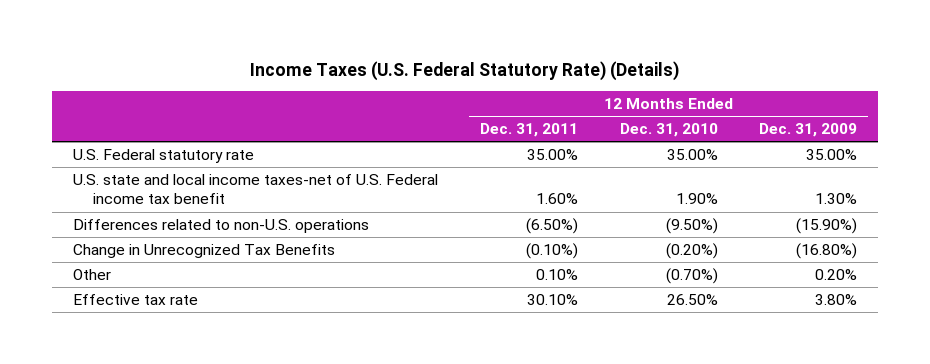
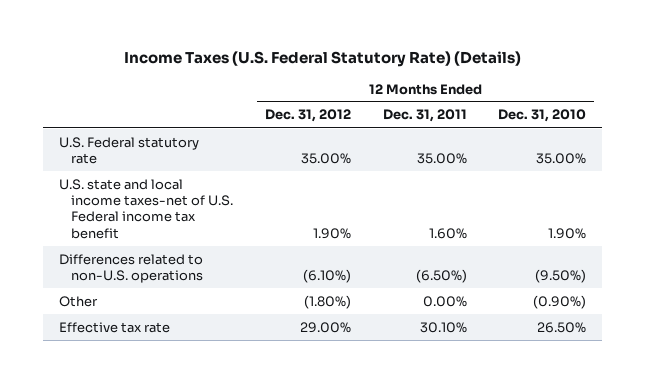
- | 12 Months Ended Dec. 31, 2011 | 12 Months Ended Dec. 31, 2010 | 12 Months Ended Dec. 31, 2009
+ | 12 Months Ended Dec. 31, 2012 | 12 Months Ended Dec. 31, 2011 | 12 Months Ended Dec. 31, 2010
- Change in Unrecognized Tax Benefits | (0.10%) | (0.20%) | (16.80%)
- Other | 0.10% | (0.70%) | 0.20%
+ Other | (1.80%) | 0.00% | (0.90%)

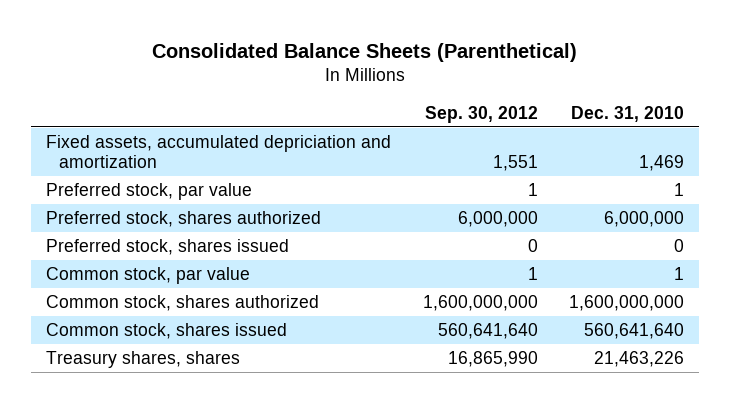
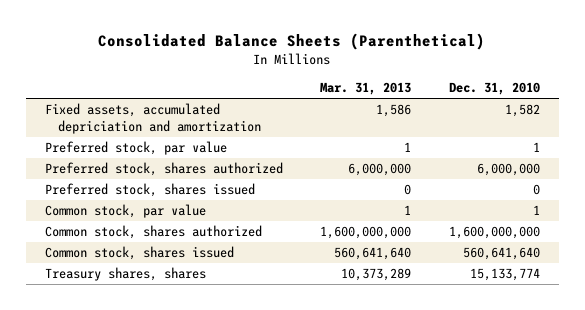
- | Sep. 30, 2012 | Dec. 31, 2010
+ | Mar. 31, 2013 | Dec. 31, 2010
- Fixed assets, accumulated depriciation and amortization | 1,551 | 1,469
+ Fixed assets, accumulated depriciation and amortization | 1,586 | 1,582
- Treasury shares, shares | 16,865,990 | 21,463,226
+ Treasury shares, shares | 10,373,289 | 15,133,774

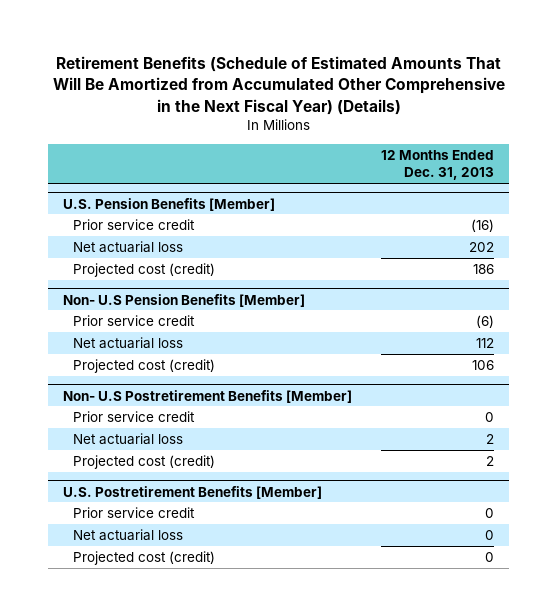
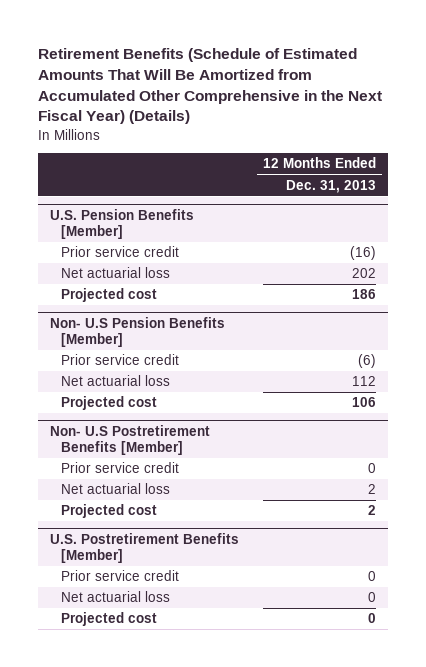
@ U.S. Pension Benefits [Member]
- Projected cost (credit) | 186
+ Projected cost | 186
@ Non- U.S Pension Benefits [Member]
- Projected cost (credit) | 106
+ Projected cost | 106
@ Non- U.S Postretirement Benefits [Member]
- Projected cost (credit) | 2
+ Projected cost | 2
@ U.S. Postretirement Benefits [Member]
- Projected cost (credit) | 0
+ Projected cost | 0

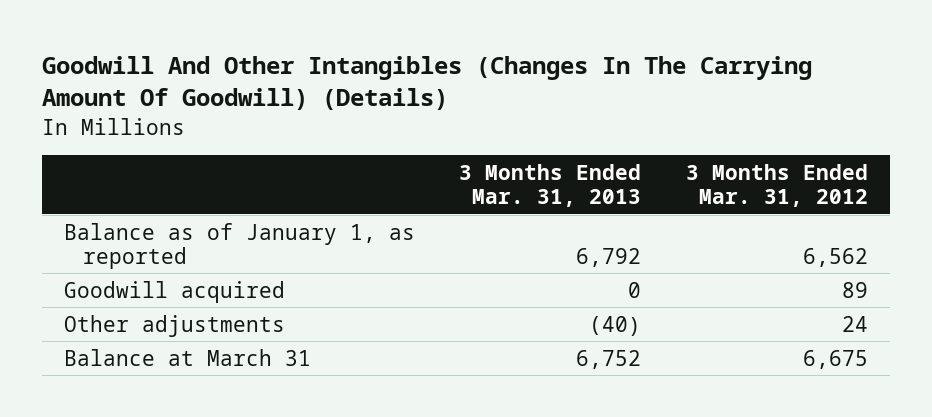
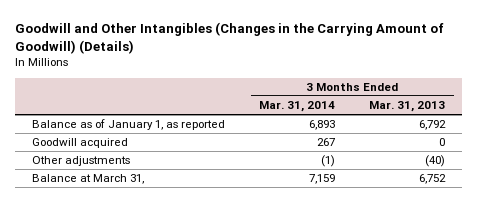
- Goodwill And Other Intangibles (Changes In The Carrying Amount Of Goodwill) (Details)
+ Goodwill and Other Intangibles (Changes in the Carrying Amount of Goodwill) (Details)
- | 3 Months Ended Mar. 31, 2013 | 3 Months Ended Mar. 31, 2012
+ | 3 Months Ended Mar. 31, 2014 | 3 Months Ended Mar. 31, 2013
- Balance at March 31 | 6,752 | 6,675
+ Balance at March 31, | 7,159 | 6,752

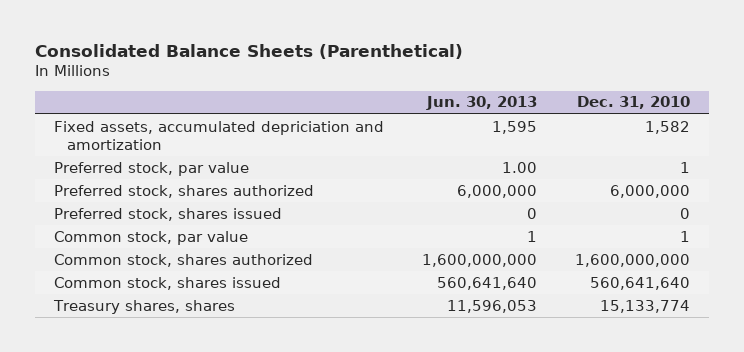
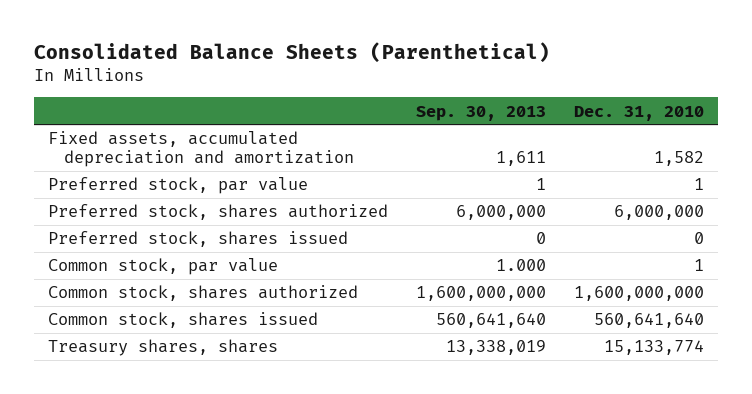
- | Jun. 30, 2013 | Dec. 31, 2010
+ | Sep. 30, 2013 | Dec. 31, 2010
- Fixed assets, accumulated depriciation and amortization | 1,595 | 1,582
+ Fixed assets, accumulated depreciation and amortization | 1,611 | 1,582

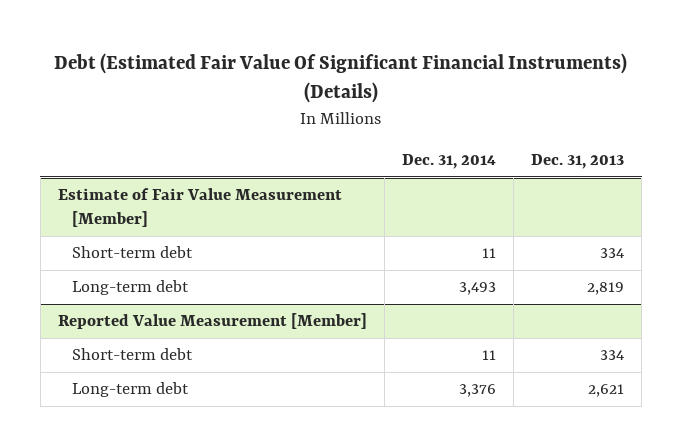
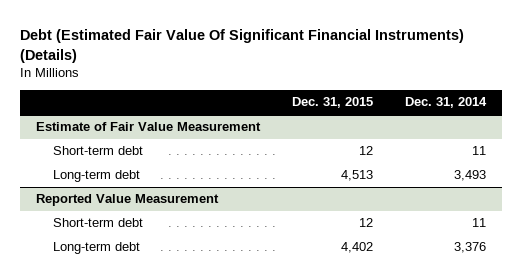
- | Dec. 31, 2014 | Dec. 31, 2013
+ | Dec. 31, 2015 | Dec. 31, 2014
- Estimate of Fair Value Measurement [Member]
+ Estimate of Fair Value Measurement
- Reported Value Measurement [Member]
+ Reported Value Measurement

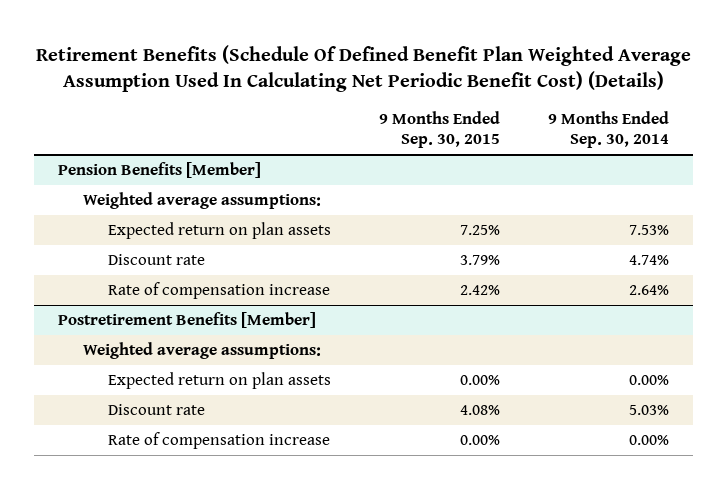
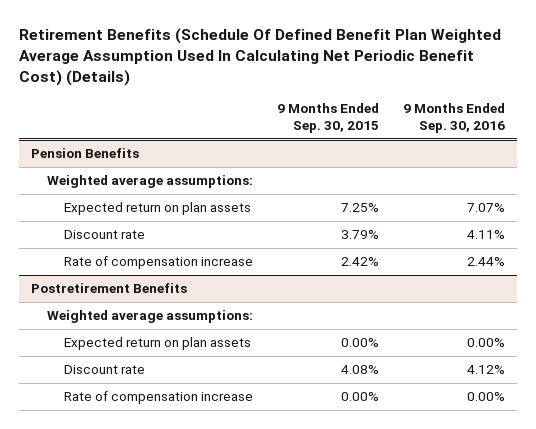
- | 9 Months Ended Sep. 30, 2015 | 9 Months Ended Sep. 30, 2014
+ | 9 Months Ended Sep. 30, 2015 | 9 Months Ended Sep. 30, 2016
- Pension Benefits [Member]
+ Pension Benefits
- Postretirement Benefits [Member]
+ Postretirement Benefits

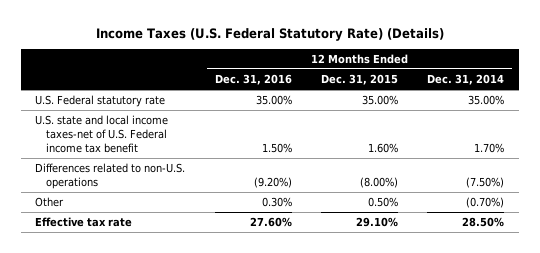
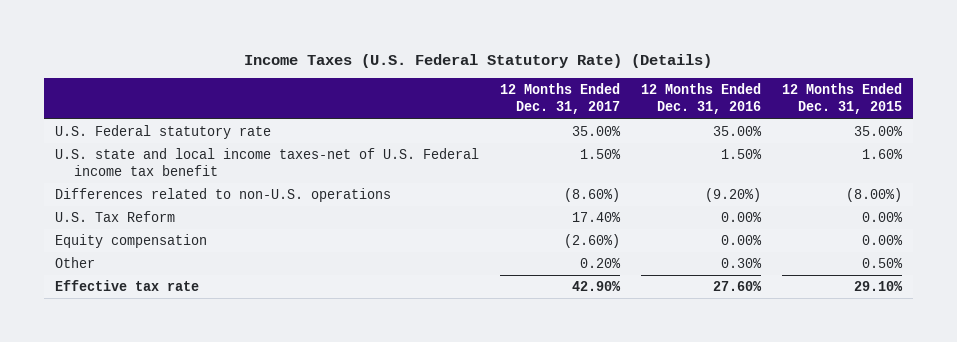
- | 12 Months Ended Dec. 31, 2016 | 12 Months Ended Dec. 31, 2015 | 12 Months Ended Dec. 31, 2014
+ | 12 Months Ended Dec. 31, 2017 | 12 Months Ended Dec. 31, 2016 | 12 Months Ended Dec. 31, 2015
+ U.S. Tax Reform | 17.40% | 0.00% | 0.00%
+ Equity compensation | (2.60%) | 0.00% | 0.00%

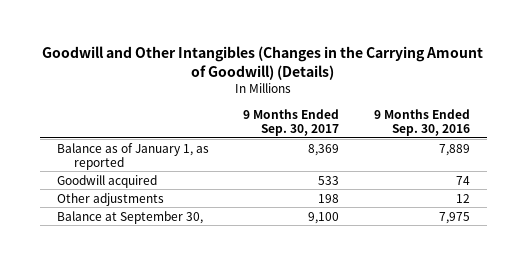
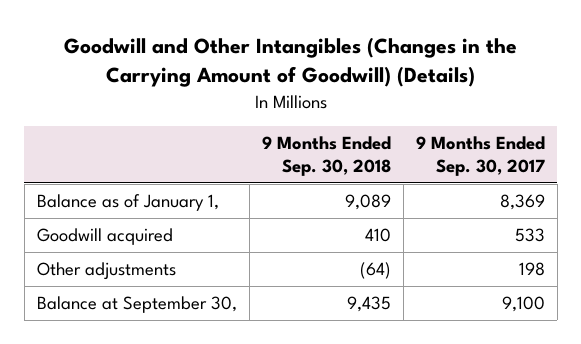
- | 9 Months Ended Sep. 30, 2017 | 9 Months Ended Sep. 30, 2016
+ | 9 Months Ended Sep. 30, 2018 | 9 Months Ended Sep. 30, 2017
- Balance as of January 1, as reported | 8,369 | 7,889
+ Balance as of January 1, | 9,089 | 8,369

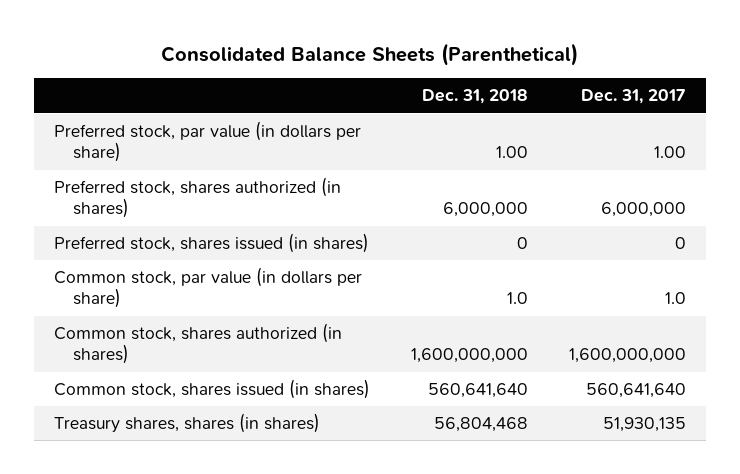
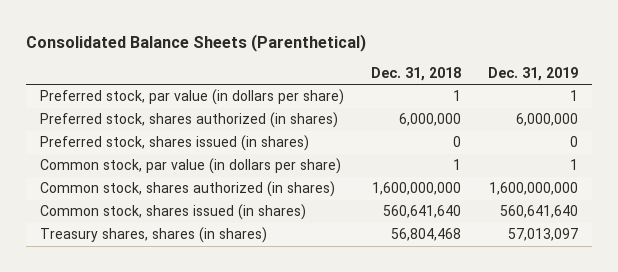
- | Dec. 31, 2018 | Dec. 31, 2017
+ | Dec. 31, 2018 | Dec. 31, 2019
- Preferred stock, par value (in dollars per share) | 1.00 | 1.00
+ Preferred stock, par value (in dollars per share) | 1 | 1
- Common stock, par value (in dollars per share) | 1.0 | 1.0
+ Common stock, par value (in dollars per share) | 1 | 1

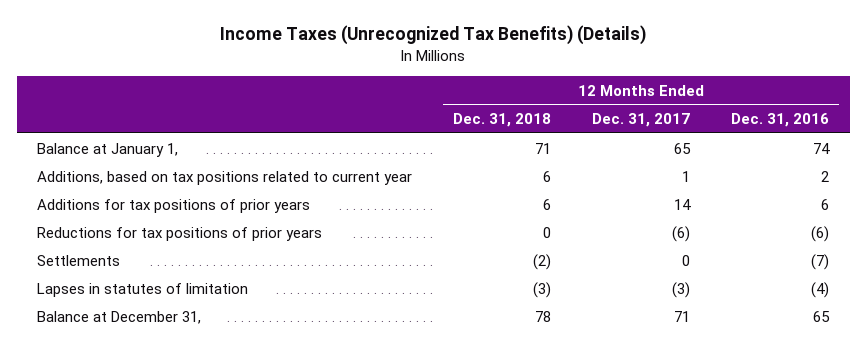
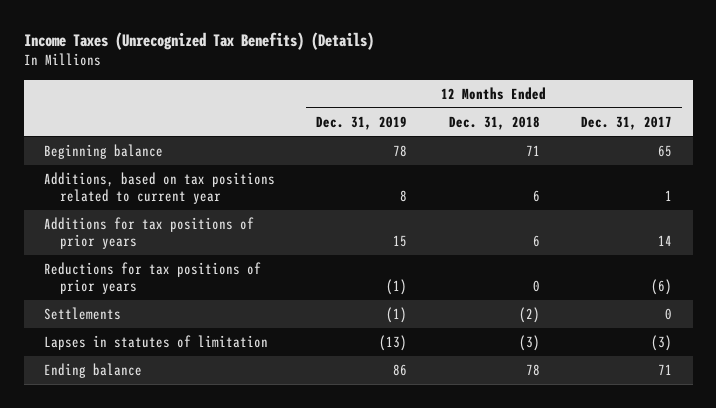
- | 12 Months Ended Dec. 31, 2018 | 12 Months Ended Dec. 31, 2017 | 12 Months Ended Dec. 31, 2016
+ | 12 Months Ended Dec. 31, 2019 | 12 Months Ended Dec. 31, 2018 | 12 Months Ended Dec. 31, 2017
- Balance at January 1, | 71 | 65 | 74
+ Beginning balance | 78 | 71 | 65
- Balance at December 31, | 78 | 71 | 65
+ Ending balance | 86 | 78 | 71

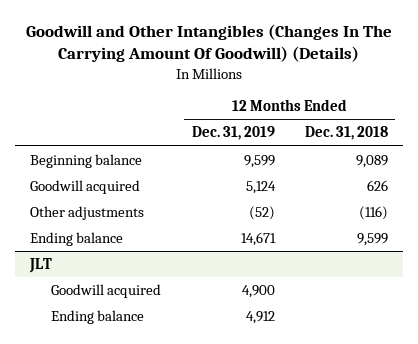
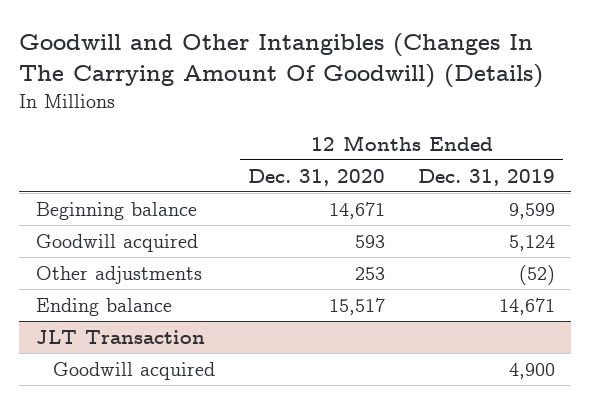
- | 12 Months Ended Dec. 31, 2019 | 12 Months Ended Dec. 31, 2018
+ | 12 Months Ended Dec. 31, 2020 | 12 Months Ended Dec. 31, 2019
- JLT
+ JLT Transaction
- Ending balance | 4,912 |

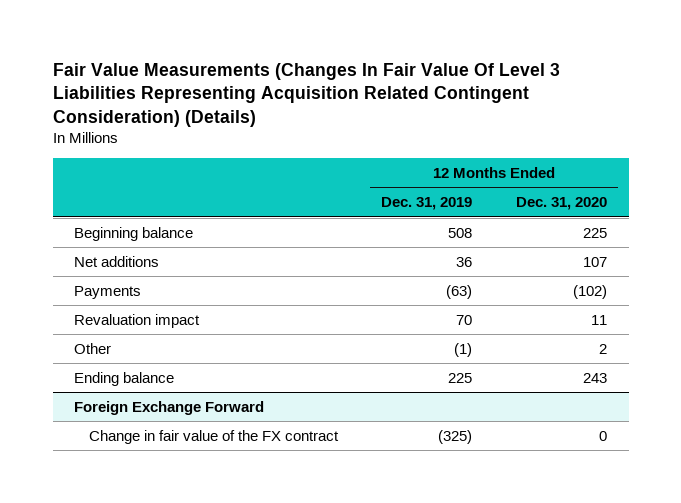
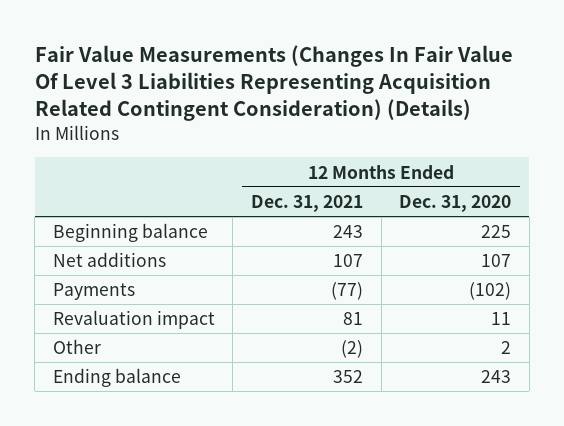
- | 12 Months Ended Dec. 31, 2019 | 12 Months Ended Dec. 31, 2020
+ | 12 Months Ended Dec. 31, 2021 | 12 Months Ended Dec. 31, 2020
- Foreign Exchange Forward
- Change in fair value of the FX contract | (325) | 0

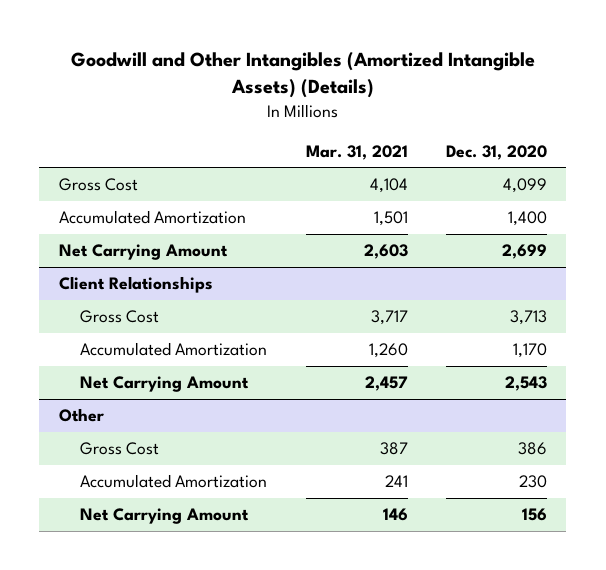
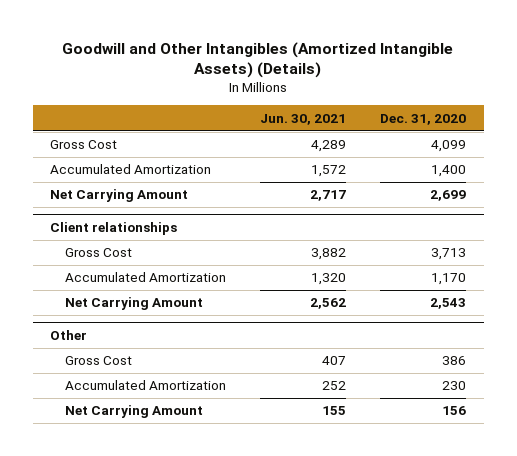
- | Mar. 31, 2021 | Dec. 31, 2020
+ | Jun. 30, 2021 | Dec. 31, 2020
- Client Relationships
+ Client relationships

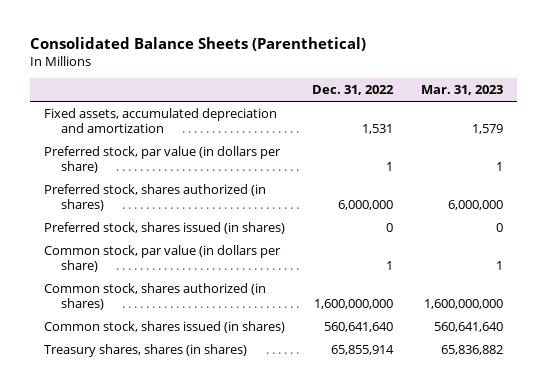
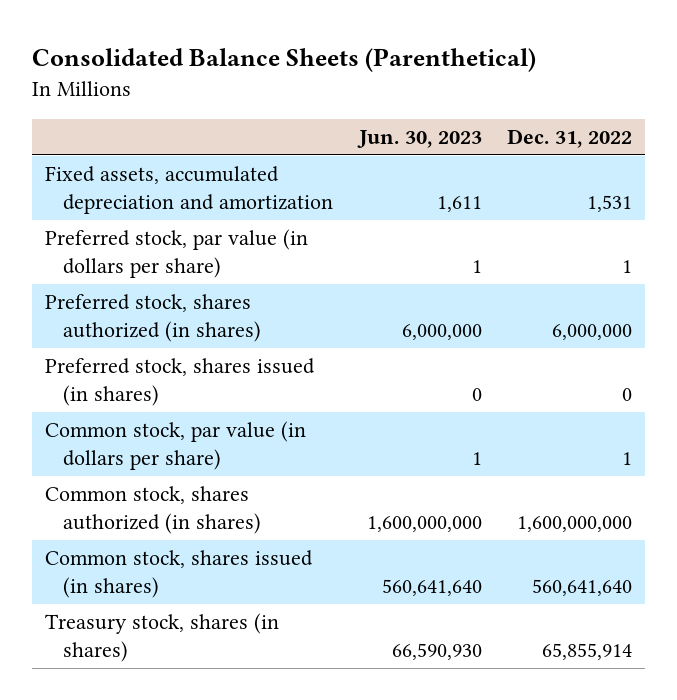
- | Dec. 31, 2022 | Mar. 31, 2023
+ | Jun. 30, 2023 | Dec. 31, 2022
- Treasury shares, shares (in shares) | 65,855,914 | 65,836,882
+ Treasury stock, shares (in shares) | 66,590,930 | 65,855,914

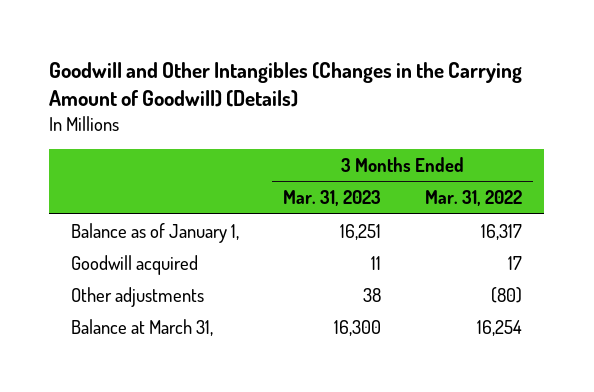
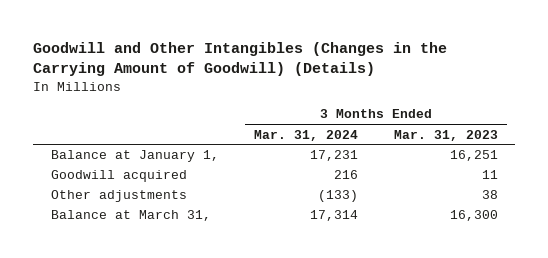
- | 3 Months Ended Mar. 31, 2023 | 3 Months Ended Mar. 31, 2022
+ | 3 Months Ended Mar. 31, 2024 | 3 Months Ended Mar. 31, 2023
- Balance as of January 1, | 16,251 | 16,317
+ Balance at January 1, | 17,231 | 16,251

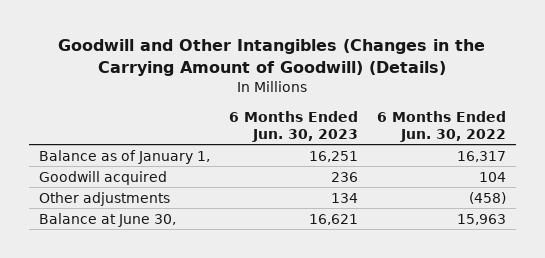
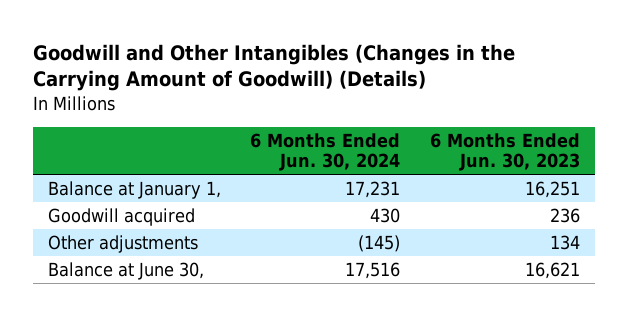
- | 6 Months Ended Jun. 30, 2023 | 6 Months Ended Jun. 30, 2022
+ | 6 Months Ended Jun. 30, 2024 | 6 Months Ended Jun. 30, 2023
- Balance as of January 1, | 16,251 | 16,317
+ Balance at January 1, | 17,231 | 16,251

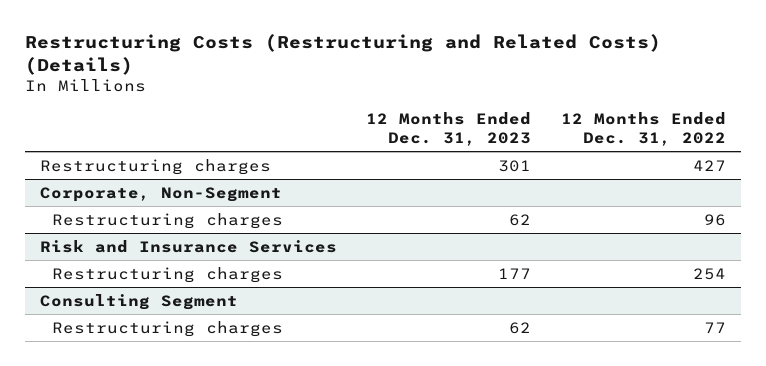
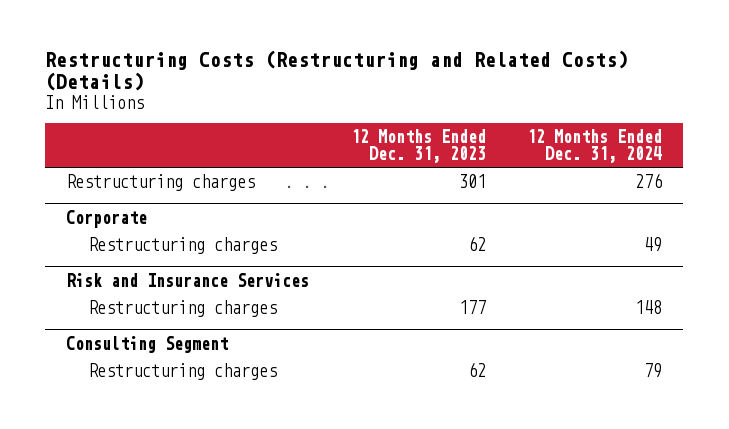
- | 12 Months Ended Dec. 31, 2023 | 12 Months Ended Dec. 31, 2022
+ | 12 Months Ended Dec. 31, 2023 | 12 Months Ended Dec. 31, 2024
- Corporate, Non-Segment
+ Corporate

